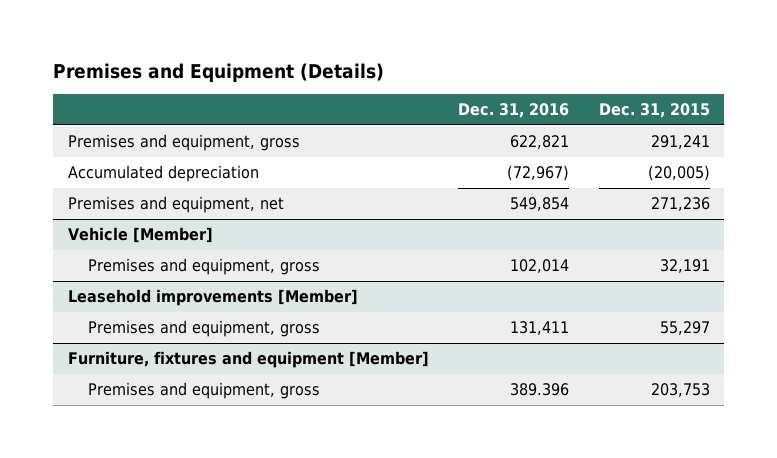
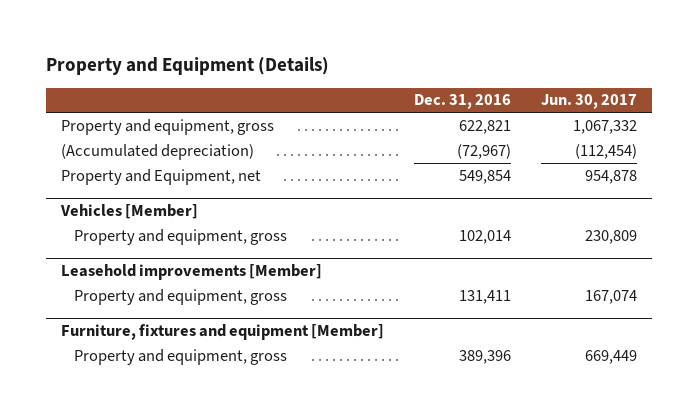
- Premises and Equipment (Details)
+ Property and Equipment (Details)
- | Dec. 31, 2016 | Dec. 31, 2015
+ | Dec. 31, 2016 | Jun. 30, 2017
- Premises and equipment, gross | 622,821 | 291,241
- Accumulated depreciation | (72,967) | (20,005)
- Premises and equipment, net | 549,854 | 271,236
- Vehicle [Member]
- Premises and equipment, gross | 102,014 | 32,191
+ Property and equipment, gross | 622,821 | 1,067,332
+ (Accumulated depreciation) | (72,967) | (112,454)
+ Property and Equipment, net | 549,854 | 954,878
+ Vehicles [Member]
+ Property and equipment, gross | 102,014 | 230,809
@ Leasehold improvements [Member]
- Premises and equipment, gross | 131,411 | 55,297
+ Property and equipment, gross | 131,411 | 167,074
@ Furniture, fixtures and equipment [Member]
- Premises and equipment, gross | 389.396 | 203,753
+ Property and equipment, gross | 389,396 | 669,449

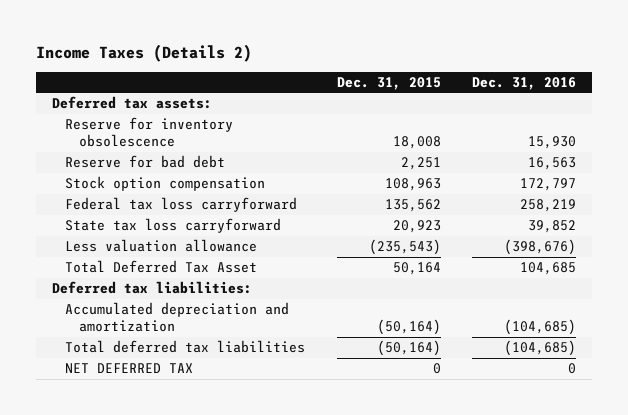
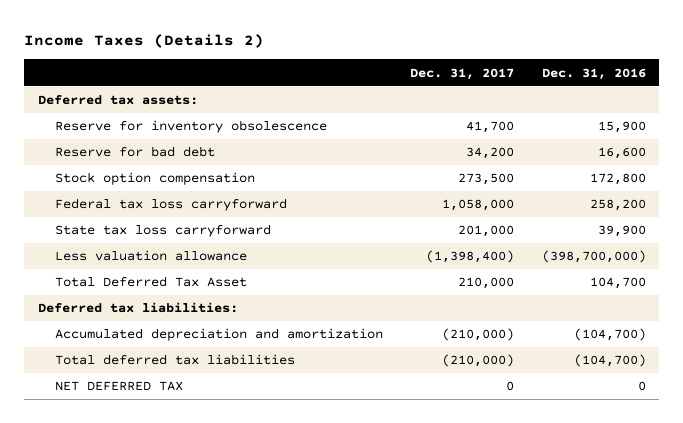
- | Dec. 31, 2015 | Dec. 31, 2016
+ | Dec. 31, 2017 | Dec. 31, 2016
- Reserve for inventory obsolescence | 18,008 | 15,930
- Reserve for bad debt | 2,251 | 16,563
- Stock option compensation | 108,963 | 172,797
- Federal tax loss carryforward | 135,562 | 258,219
- State tax loss carryforward | 20,923 | 39,852
- Less valuation allowance | (235,543) | (398,676)
- Total Deferred Tax Asset | 50,164 | 104,685
+ Reserve for inventory obsolescence | 41,700 | 15,900
+ Reserve for bad debt | 34,200 | 16,600
+ Stock option compensation | 273,500 | 172,800
+ Federal tax loss carryforward | 1,058,000 | 258,200
+ State tax loss carryforward | 201,000 | 39,900
+ Less valuation allowance | (1,398,400) | (398,700,000)
+ Total Deferred Tax Asset | 210,000 | 104,700
- Accumulated depreciation and amortization | (50,164) | (104,685)
- Total deferred tax liabilities | (50,164) | (104,685)
+ Accumulated depreciation and amortization | (210,000) | (104,700)
+ Total deferred tax liabilities | (210,000) | (104,700)

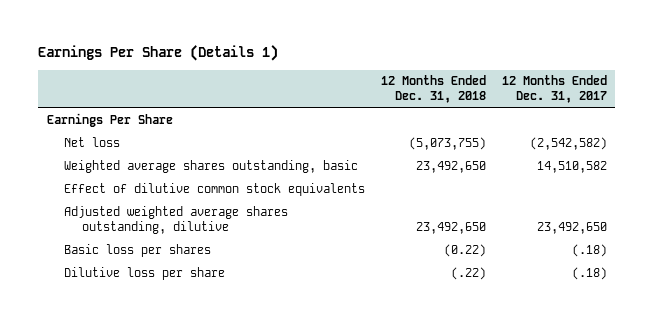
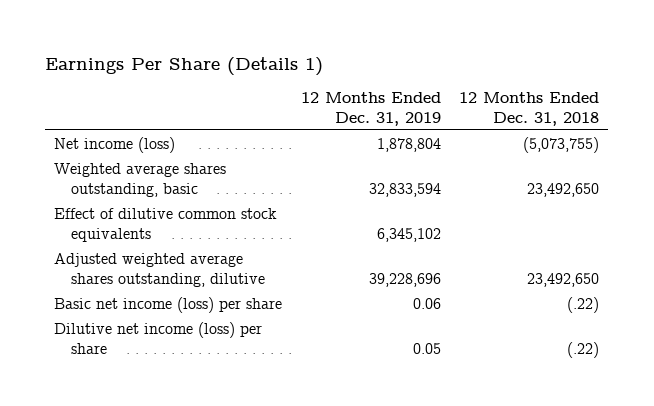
- | 12 Months Ended Dec. 31, 2018 | 12 Months Ended Dec. 31, 2017
+ | 12 Months Ended Dec. 31, 2019 | 12 Months Ended Dec. 31, 2018
- Earnings Per Share
- Net loss | (5,073,755) | (2,542,582)
+ Net income (loss) | 1,878,804 | (5,073,755)
- Basic loss per shares | (0.22) | (.18)
- Dilutive loss per share | (.22) | (.18)
+ Basic net income (loss) per share | 0.06 | (.22)
+ Dilutive net income (loss) per share | 0.05 | (.22)

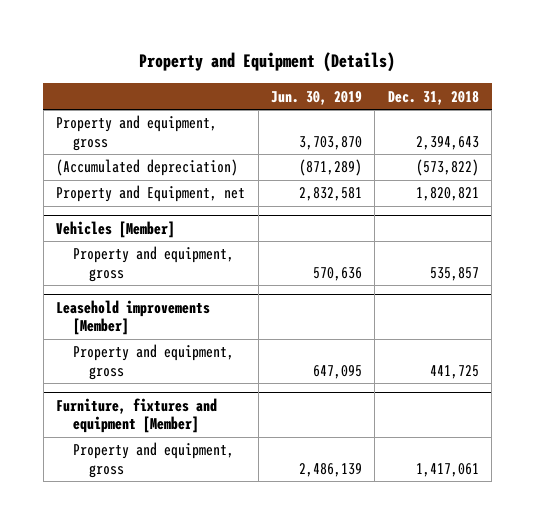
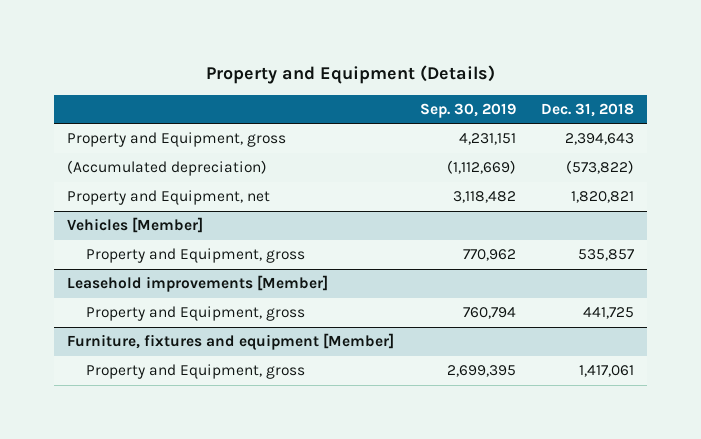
- | Jun. 30, 2019 | Dec. 31, 2018
+ | Sep. 30, 2019 | Dec. 31, 2018
- Property and equipment, gross | 3,703,870 | 2,394,643
+ Property and Equipment, gross | 4,231,151 | 2,394,643
@ Vehicles [Member]
- Property and equipment, gross | 570,636 | 535,857
+ Property and Equipment, gross | 770,962 | 535,857
@ Leasehold improvements [Member]
- Property and equipment, gross | 647,095 | 441,725
+ Property and Equipment, gross | 760,794 | 441,725
@ Furniture, fixtures and equipment [Member]
- Property and equipment, gross | 2,486,139 | 1,417,061
+ Property and Equipment, gross | 2,699,395 | 1,417,061

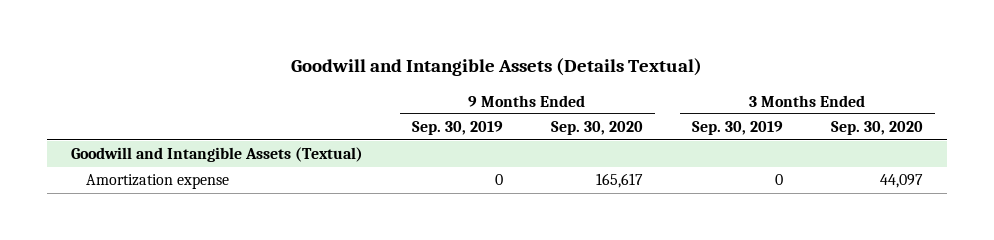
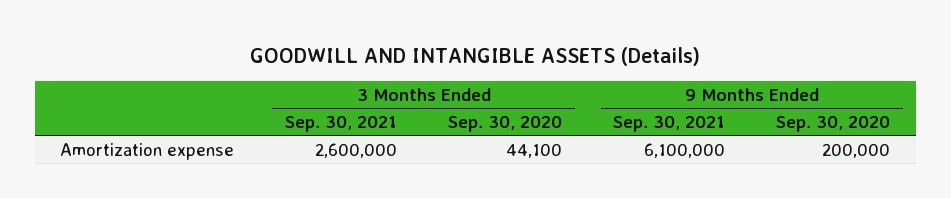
- Goodwill and Intangible Assets (Details Textual)
+ GOODWILL AND INTANGIBLE ASSETS (Details)
- | 9 Months Ended Sep. 30, 2019 | 9 Months Ended Sep. 30, 2020 | 3 Months Ended Sep. 30, 2019 | 3 Months Ended Sep. 30, 2020
+ | 3 Months Ended Sep. 30, 2021 | 3 Months Ended Sep. 30, 2020 | 9 Months Ended Sep. 30, 2021 | 9 Months Ended Sep. 30, 2020
- Goodwill and Intangible Assets (Textual)
- Amortization expense | 0 | 165,617 | 0 | 44,097
+ Amortization expense | 2,600,000 | 44,100 | 6,100,000 | 200,000

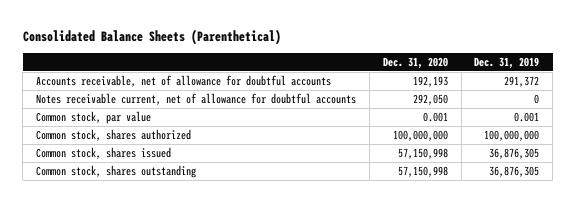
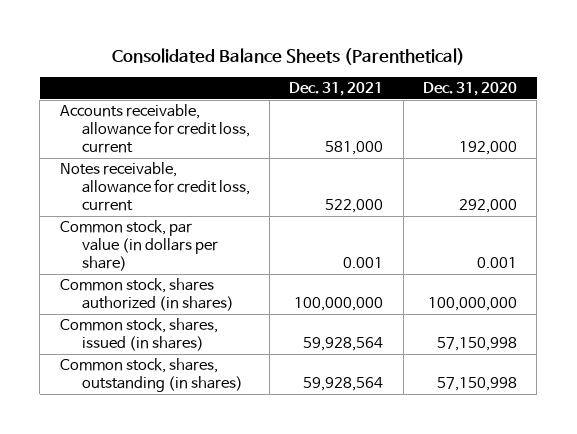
- | Dec. 31, 2020 | Dec. 31, 2019
+ | Dec. 31, 2021 | Dec. 31, 2020
- Accounts receivable, net of allowance for doubtful accounts | 192,193 | 291,372
- Notes receivable current, net of allowance for doubtful accounts | 292,050 | 0
- Common stock, par value | 0.001 | 0.001
- Common stock, shares authorized | 100,000,000 | 100,000,000
- Common stock, shares issued | 57,150,998 | 36,876,305
- Common stock, shares outstanding | 57,150,998 | 36,876,305
+ Accounts receivable, allowance for credit loss, current | 581,000 | 192,000
+ Notes receivable, allowance for credit loss, current | 522,000 | 292,000
+ Common stock, par value (in dollars per share) | 0.001 | 0.001
+ Common stock, shares authorized (in shares) | 100,000,000 | 100,000,000
+ Common stock, shares, issued (in shares) | 59,928,564 | 57,150,998
+ Common stock, shares, outstanding (in shares) | 59,928,564 | 57,150,998

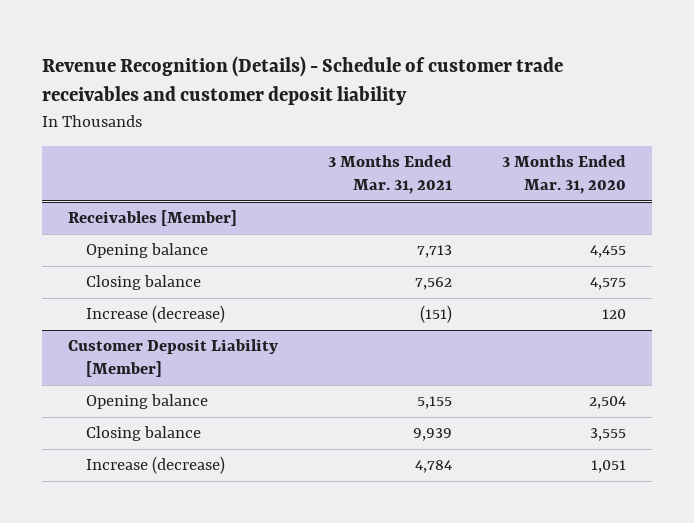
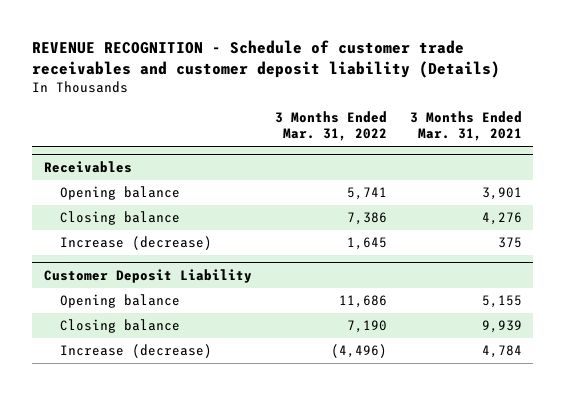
- Revenue Recognition (Details) - Schedule of customer trade receivables and customer deposit liability
+ REVENUE RECOGNITION - Schedule of customer trade receivables and customer deposit liability (Details)
- | 3 Months Ended Mar. 31, 2021 | 3 Months Ended Mar. 31, 2020
+ | 3 Months Ended Mar. 31, 2022 | 3 Months Ended Mar. 31, 2021
- Receivables [Member]
- Opening balance | 7,713 | 4,455
- Closing balance | 7,562 | 4,575
- Increase (decrease) | (151) | 120
- Customer Deposit Liability [Member]
+ Receivables
+ Opening balance | 5,741 | 3,901
+ Closing balance | 7,386 | 4,276
+ Increase (decrease) | 1,645 | 375
+ Customer Deposit Liability

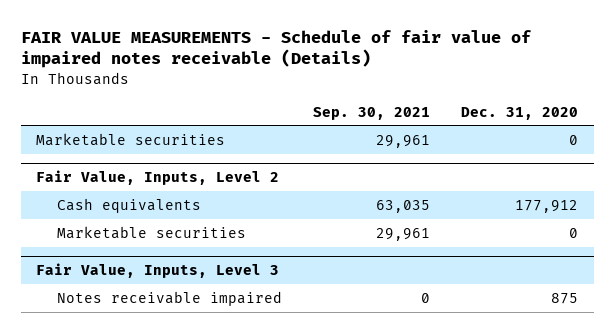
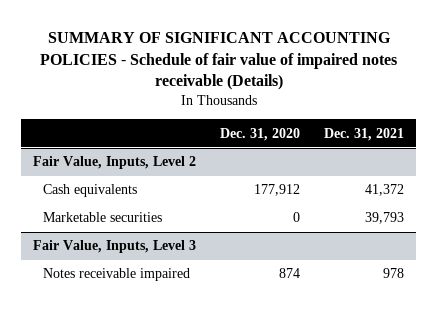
- FAIR VALUE MEASUREMENTS - Schedule of fair value of impaired notes receivable (Details)
+ SUMMARY OF SIGNIFICANT ACCOUNTING POLICIES - Schedule of fair value of impaired notes receivable (Details)
- | Sep. 30, 2021 | Dec. 31, 2020
+ | Dec. 31, 2020 | Dec. 31, 2021
- Marketable securities | 29,961 | 0
@ Fair Value, Inputs, Level 3
- Notes receivable impaired | 0 | 875
+ Notes receivable impaired | 874 | 978

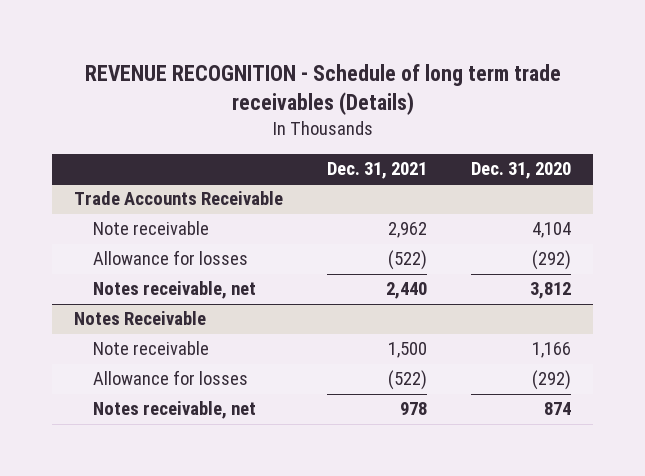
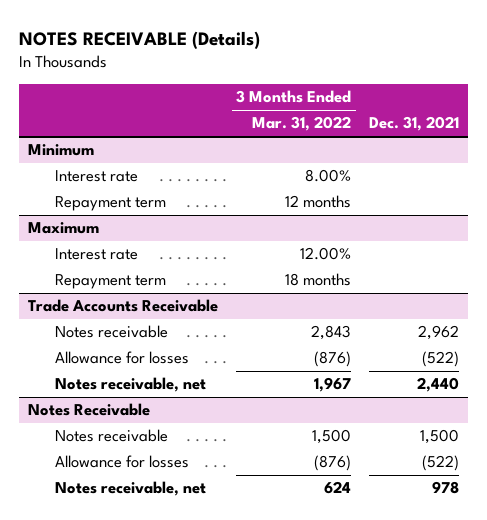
- REVENUE RECOGNITION - Schedule of long term trade receivables (Details)
+ NOTES RECEIVABLE (Details)
- | Dec. 31, 2021 | Dec. 31, 2020
+ | 3 Months Ended Mar. 31, 2022 | Dec. 31, 2021
+ Minimum
+ Interest rate | 8.00% |
+ Repayment term | 12 months |
+ Maximum
+ Interest rate | 12.00% |
+ Repayment term | 18 months |
@ Trade Accounts Receivable
- Note receivable | 2,962 | 4,104
+ Notes receivable | 2,843 | 2,962
@ Notes Receivable
- Note receivable | 1,500 | 1,166
+ Notes receivable | 1,500 | 1,500

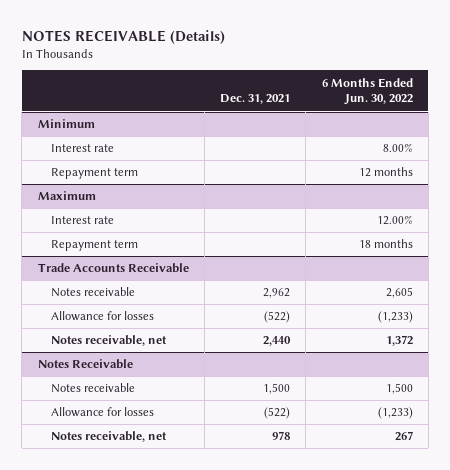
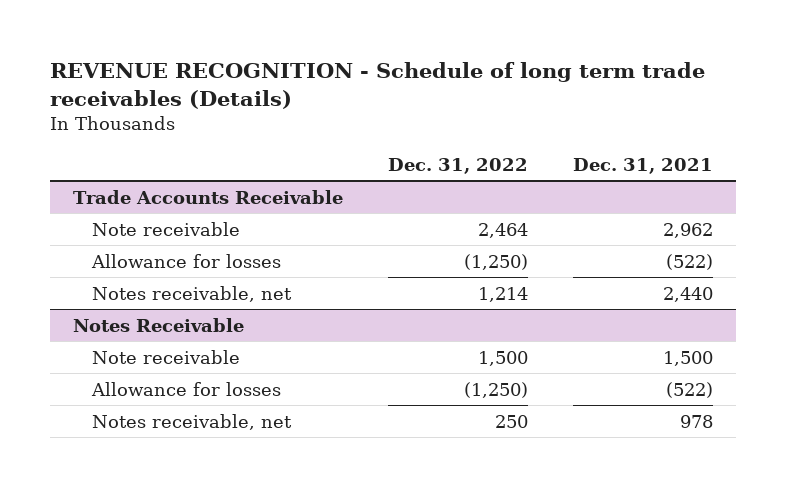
- NOTES RECEIVABLE (Details)
+ REVENUE RECOGNITION - Schedule of long term trade receivables (Details)
- | Dec. 31, 2021 | 6 Months Ended Jun. 30, 2022
+ | Dec. 31, 2022 | Dec. 31, 2021
- Minimum
- Interest rate | | 8.00%
- Repayment term | | 12 months
- Maximum
- Interest rate | | 12.00%
- Repayment term | | 18 months
@ Trade Accounts Receivable
- Notes receivable | 2,962 | 2,605
+ Note receivable | 2,464 | 2,962
@ Notes Receivable
- Notes receivable | 1,500 | 1,500
+ Note receivable | 1,500 | 1,500

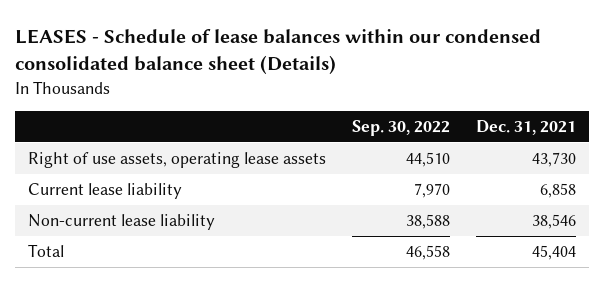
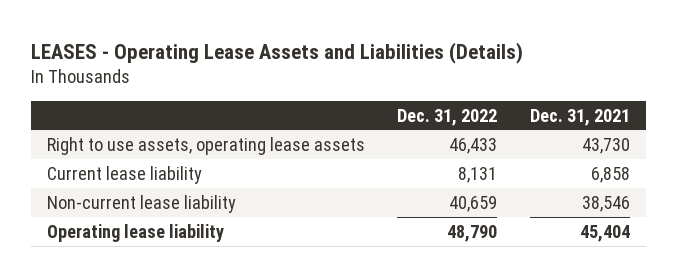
- LEASES - Schedule of lease balances within our condensed consolidated balance sheet (Details)
+ LEASES - Operating Lease Assets and Liabilities (Details)
- | Sep. 30, 2022 | Dec. 31, 2021
+ | Dec. 31, 2022 | Dec. 31, 2021
- Right of use assets, operating lease assets | 44,510 | 43,730
+ Right to use assets, operating lease assets | 46,433 | 43,730
- Total | 46,558 | 45,404
+ Operating lease liability | 48,790 | 45,404

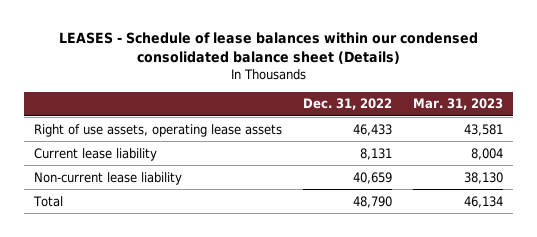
- LEASES - Operating Lease Assets and Liabilities (Details)
+ LEASES - Schedule of lease balances within our condensed consolidated balance sheet (Details)
- | Dec. 31, 2022 | Dec. 31, 2021
+ | Dec. 31, 2022 | Mar. 31, 2023
- Right to use assets, operating lease assets | 46,433 | 43,730
+ Right of use assets, operating lease assets | 46,433 | 43,581
- Operating lease liability | 48,790 | 45,404
+ Total | 48,790 | 46,134

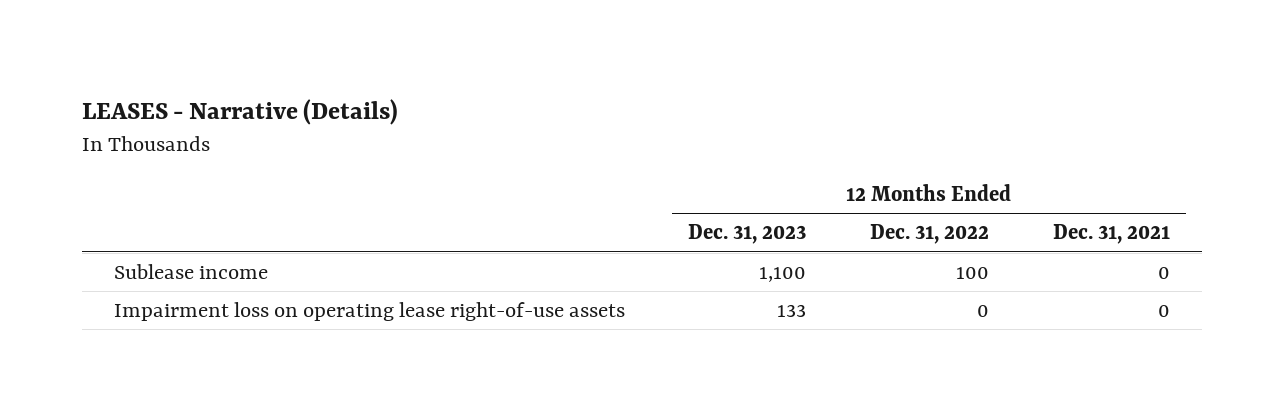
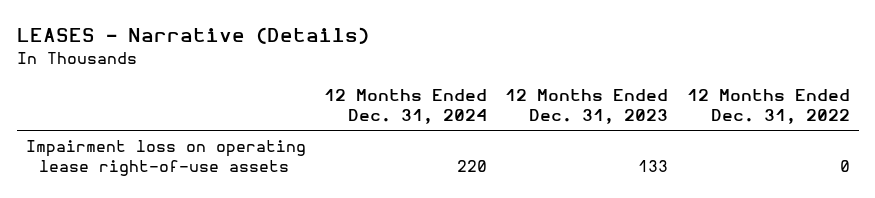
- | 12 Months Ended Dec. 31, 2023 | 12 Months Ended Dec. 31, 2022 | 12 Months Ended Dec. 31, 2021
+ | 12 Months Ended Dec. 31, 2024 | 12 Months Ended Dec. 31, 2023 | 12 Months Ended Dec. 31, 2022
- Sublease income | 1,100 | 100 | 0

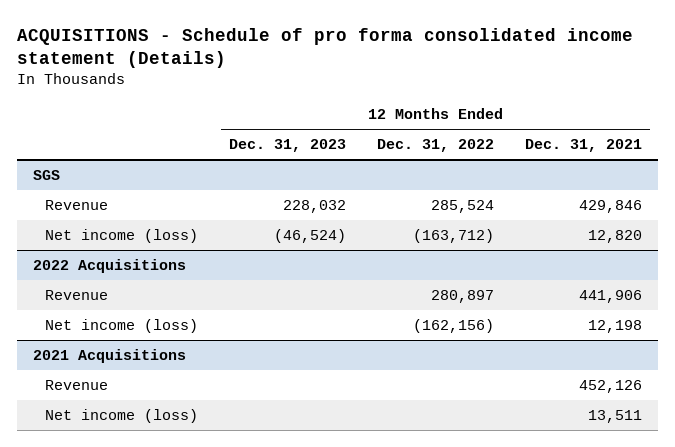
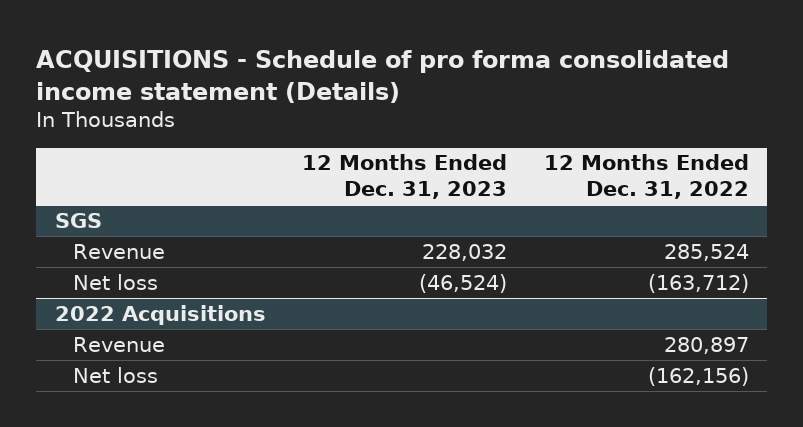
- | 12 Months Ended Dec. 31, 2023 | 12 Months Ended Dec. 31, 2022 | 12 Months Ended Dec. 31, 2021
+ | 12 Months Ended Dec. 31, 2023 | 12 Months Ended Dec. 31, 2022
@ SGS
- Net income (loss) | (46,524) | (163,712) | 12,820
+ Net loss | (46,524) | (163,712)
@ 2022 Acquisitions
- Net income (loss) | | (162,156) | 12,198
- 2021 Acquisitions
- Revenue | | | 452,126
- Net income (loss) | | | 13,511
@ 2022 Acquisitions
+ Net loss | | (162,156)

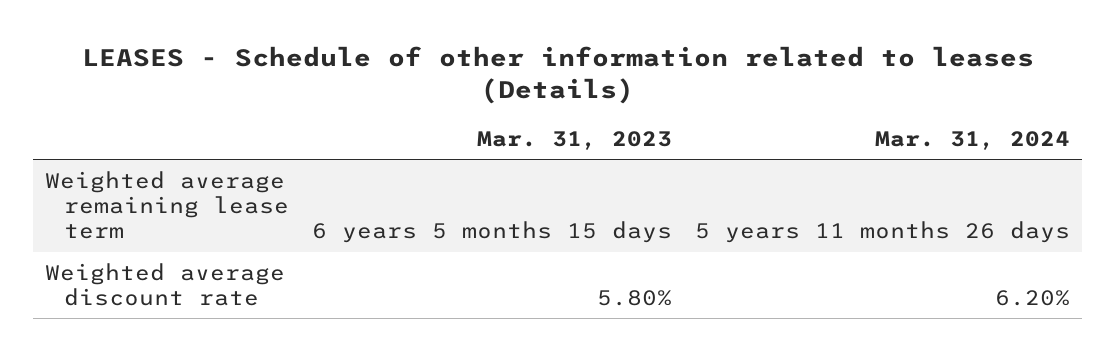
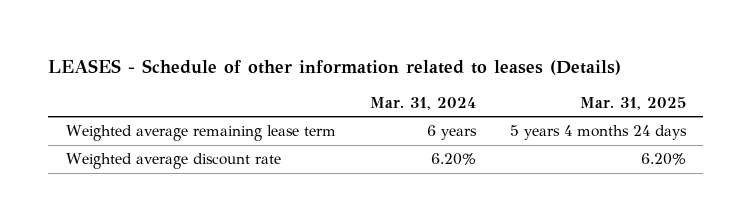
- | Mar. 31, 2023 | Mar. 31, 2024
+ | Mar. 31, 2024 | Mar. 31, 2025
- Weighted average remaining lease term | 6 years 5 months 15 days | 5 years 11 months 26 days
+ Weighted average remaining lease term | 6 years | 5 years 4 months 24 days

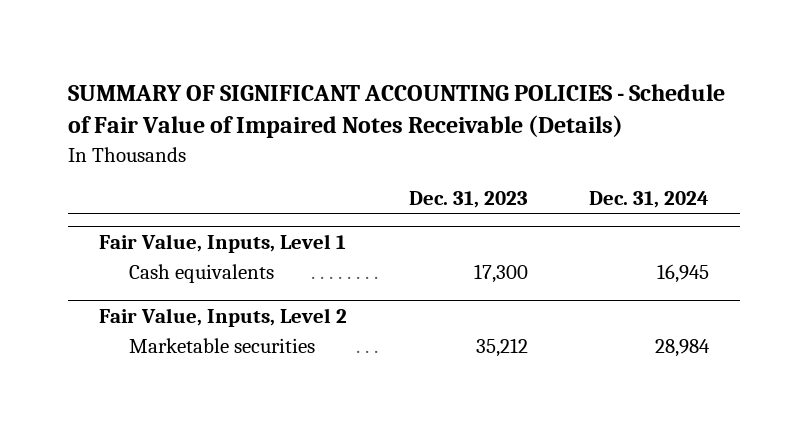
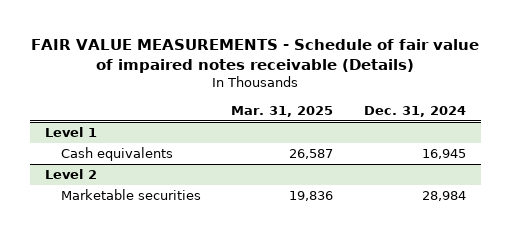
- SUMMARY OF SIGNIFICANT ACCOUNTING POLICIES - Schedule of Fair Value of Impaired Notes Receivable (Details)
+ FAIR VALUE MEASUREMENTS - Schedule of fair value of impaired notes receivable (Details)
- | Dec. 31, 2023 | Dec. 31, 2024
+ | Mar. 31, 2025 | Dec. 31, 2024
- Fair Value, Inputs, Level 1
+ Level 1
- Fair Value, Inputs, Level 2
+ Level 2

